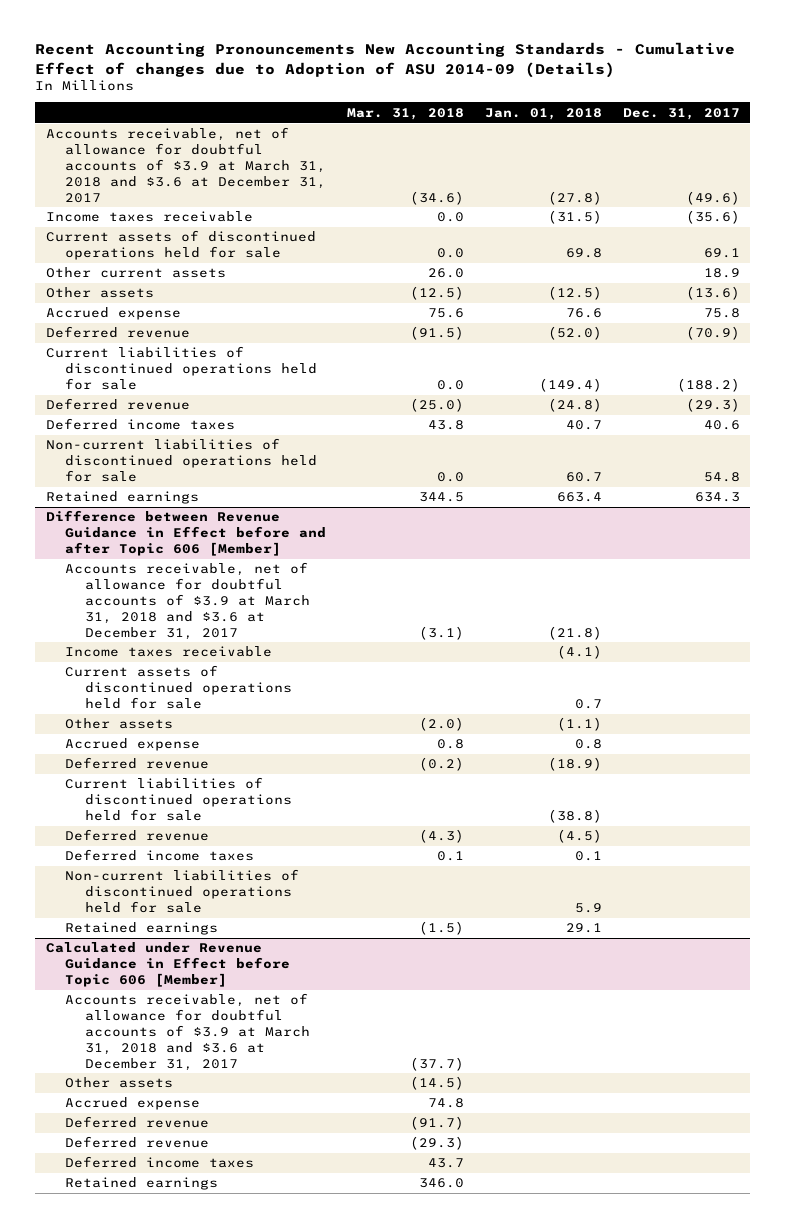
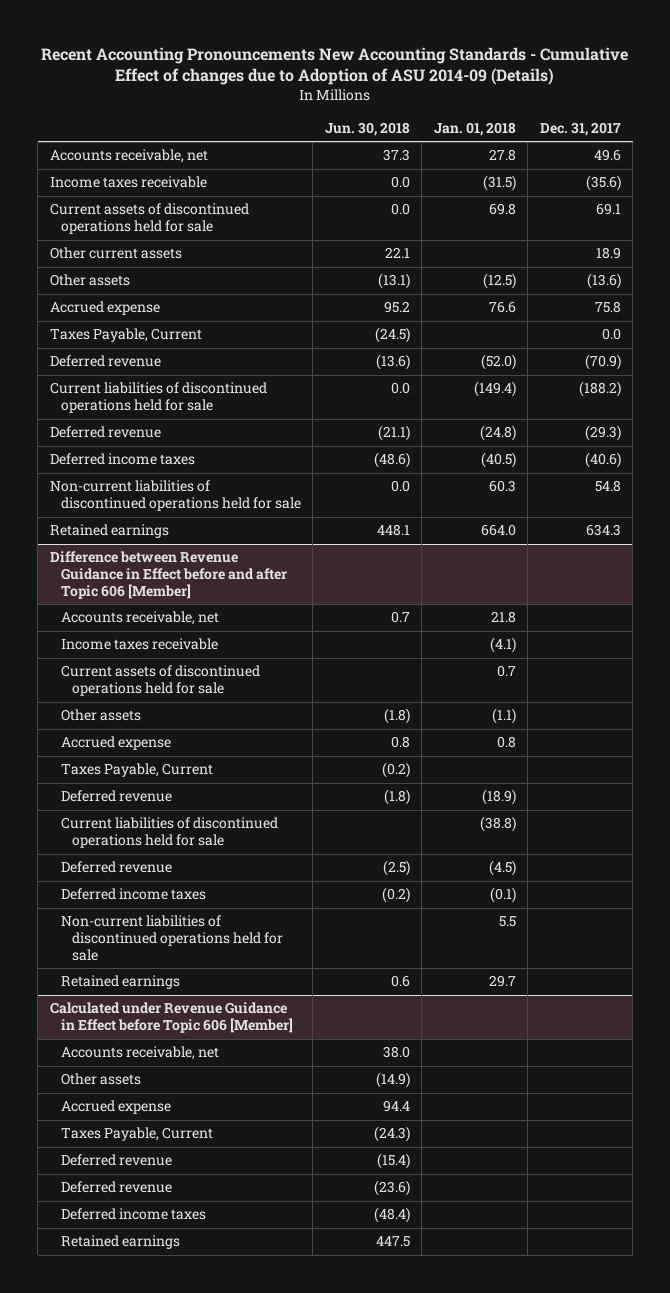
- | Mar. 31, 2018 | Jan. 01, 2018 | Dec. 31, 2017
+ | Jun. 30, 2018 | Jan. 01, 2018 | Dec. 31, 2017
- Accounts receivable, net of allowance for doubtful accounts of $3.9 at March 31, 2018 and $3.6 at December 31, 2017 | (34.6) | (27.8) | (49.6)
+ Accounts receivable, net | 37.3 | 27.8 | 49.6
+ Taxes Payable, Current | (24.5) | | 0.0
- Deferred income taxes | 43.8 | 40.7 | 40.6
- Non-current liabilities of discontinued operations held for sale | 0.0 | 60.7 | 54.8
- Retained earnings | 344.5 | 663.4 | 634.3
+ Deferred income taxes | (48.6) | (40.5) | (40.6)
+ Non-current liabilities of discontinued operations held for sale | 0.0 | 60.3 | 54.8
+ Retained earnings | 448.1 | 664.0 | 634.3
@ Difference between Revenue Guidance in Effect before and after Topic 606 [Member]
- Accounts receivable, net of allowance for doubtful accounts of $3.9 at March 31, 2018 and $3.6 at December 31, 2017 | (3.1) | (21.8) |
+ Accounts receivable, net | 0.7 | 21.8 |
+ Taxes Payable, Current | (0.2) | |
- Deferred income taxes | 0.1 | 0.1 |
- Non-current liabilities of discontinued operations held for sale | | 5.9 |
- Retained earnings | (1.5) | 29.1 |
+ Deferred income taxes | (0.2) | (0.1) |
+ Non-current liabilities of discontinued operations held for sale | | 5.5 |
+ Retained earnings | 0.6 | 29.7 |
@ Calculated under Revenue Guidance in Effect before Topic 606 [Member]
- Accounts receivable, net of allowance for doubtful accounts of $3.9 at March 31, 2018 and $3.6 at December 31, 2017 | (37.7) | |
+ Accounts receivable, net | 38.0 | |
+ Taxes Payable, Current | (24.3) | |

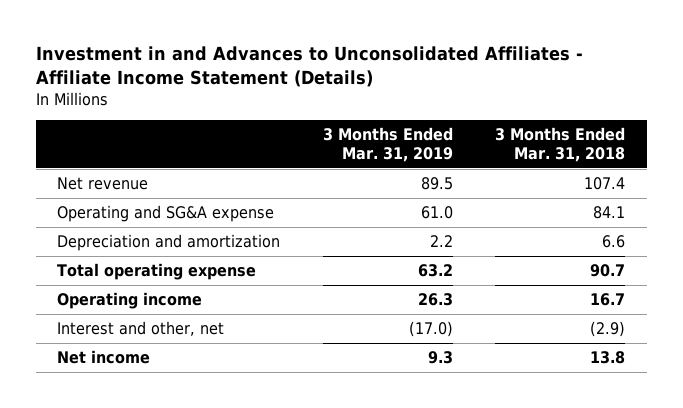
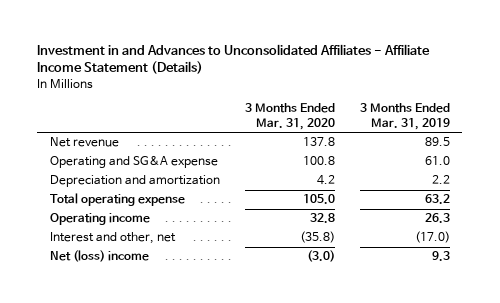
- | 3 Months Ended Mar. 31, 2019 | 3 Months Ended Mar. 31, 2018
+ | 3 Months Ended Mar. 31, 2020 | 3 Months Ended Mar. 31, 2019
- Net income | 9.3 | 13.8
+ Net (loss) income | (3.0) | 9.3

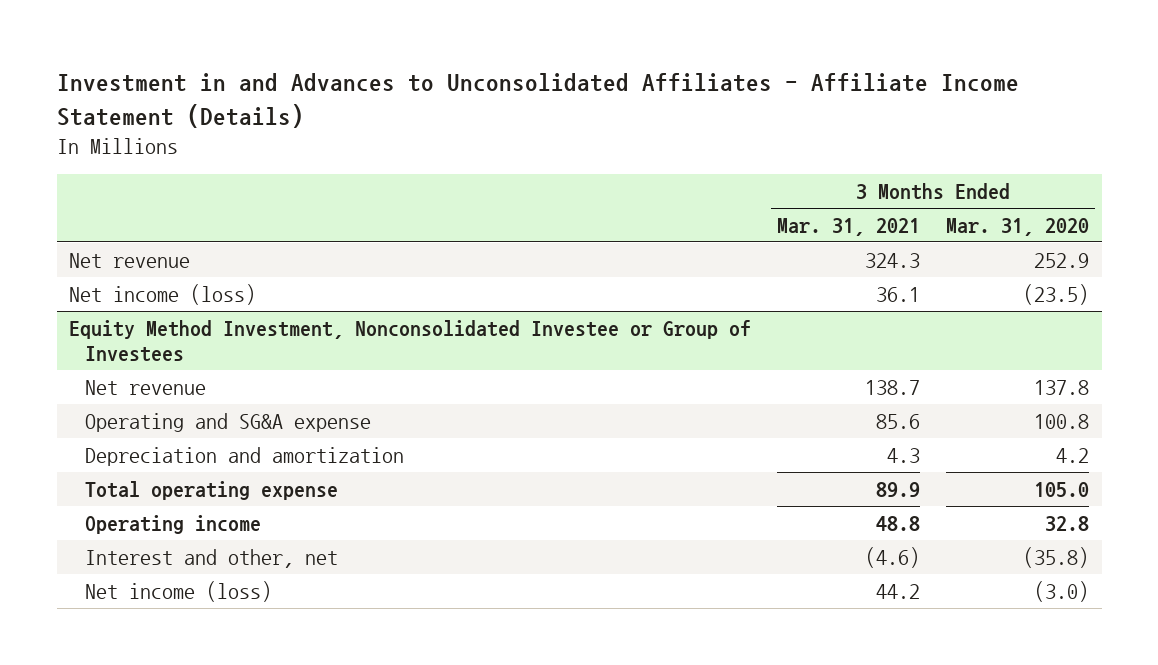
- | 3 Months Ended Mar. 31, 2020 | 3 Months Ended Mar. 31, 2019
+ | 3 Months Ended Mar. 31, 2021 | 3 Months Ended Mar. 31, 2020
+ Net revenue | 324.3 | 252.9
+ Net income (loss) | 36.1 | (23.5)
+ Equity Method Investment, Nonconsolidated Investee or Group of Investees
- Net (loss) income | (3.0) | 9.3
+ Net income (loss) | 44.2 | (3.0)

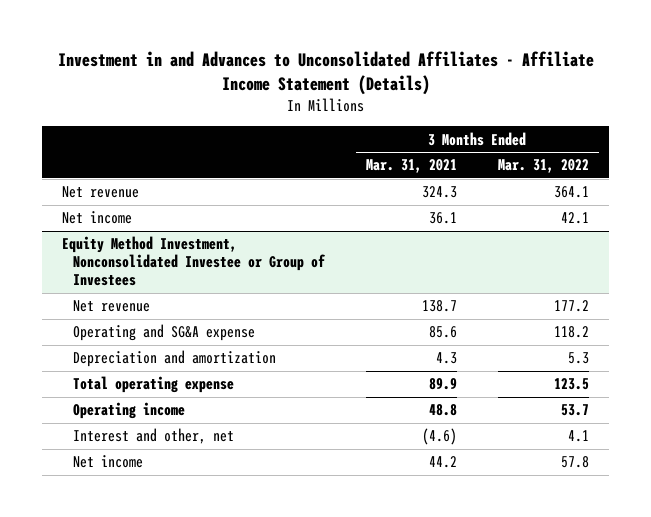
- | 3 Months Ended Mar. 31, 2021 | 3 Months Ended Mar. 31, 2020
+ | 3 Months Ended Mar. 31, 2021 | 3 Months Ended Mar. 31, 2022
- Net income (loss) | 36.1 | (23.5)
+ Net income | 36.1 | 42.1
@ Equity Method Investment, Nonconsolidated Investee or Group of Investees
- Net income (loss) | 44.2 | (3.0)
+ Net income | 44.2 | 57.8

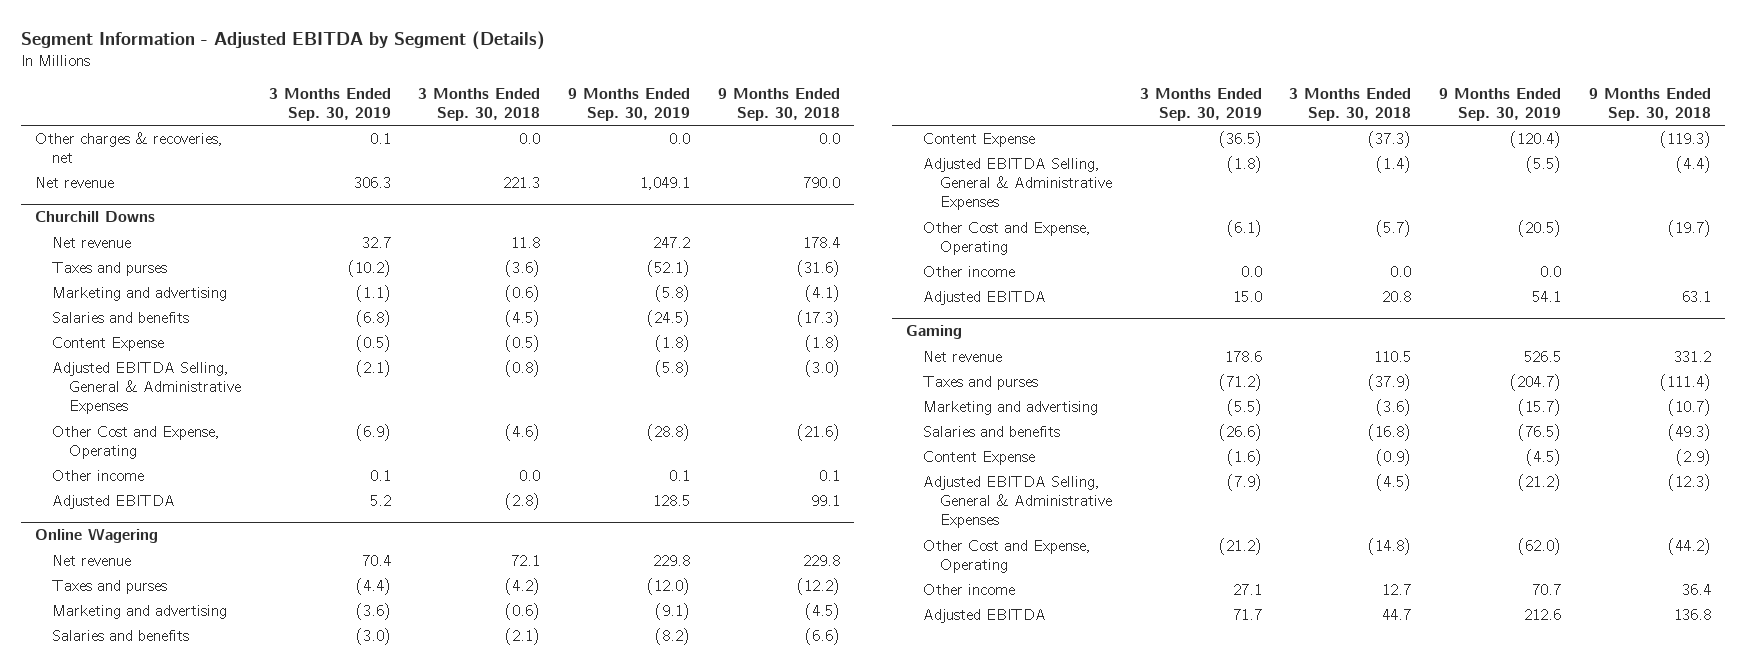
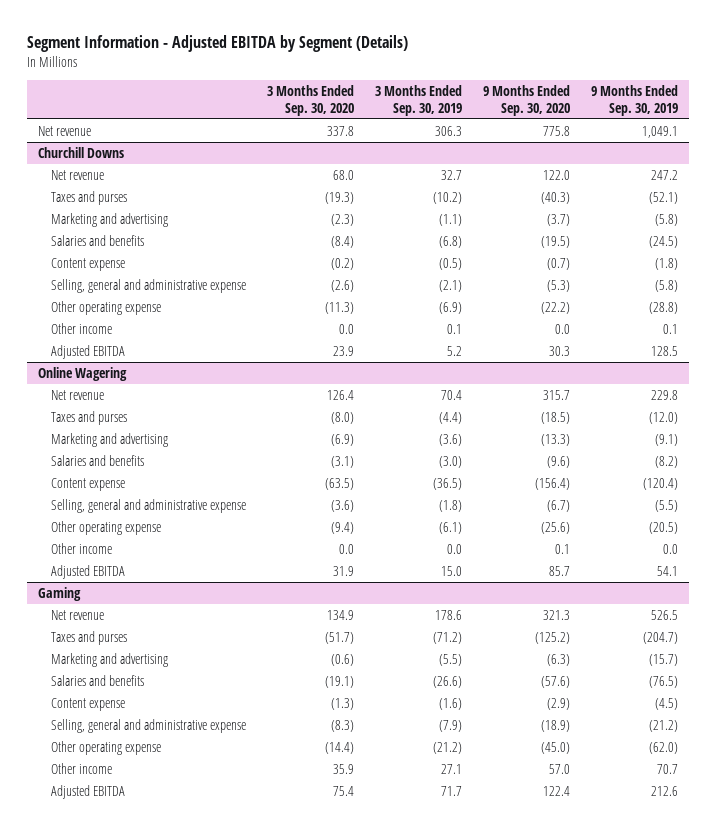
- | 3 Months Ended Sep. 30, 2019 | 3 Months Ended Sep. 30, 2018 | 9 Months Ended Sep. 30, 2019 | 9 Months Ended Sep. 30, 2018
+ | 3 Months Ended Sep. 30, 2020 | 3 Months Ended Sep. 30, 2019 | 9 Months Ended Sep. 30, 2020 | 9 Months Ended Sep. 30, 2019
- Other charges & recoveries, net | 0.1 | 0.0 | 0.0 | 0.0
@ Churchill Downs
- Content Expense | (0.5) | (0.5) | (1.8) | (1.8)
- Adjusted EBITDA Selling, General & Administrative Expenses | (2.1) | (0.8) | (5.8) | (3.0)
- Other Cost and Expense, Operating | (6.9) | (4.6) | (28.8) | (21.6)
+ Content expense | (0.2) | (0.5) | (0.7) | (1.8)
+ Selling, general and administrative expense | (2.6) | (2.1) | (5.3) | (5.8)
+ Other operating expense | (11.3) | (6.9) | (22.2) | (28.8)
@ Online Wagering
- Content Expense | (36.5) | (37.3) | (120.4) | (119.3)
- Adjusted EBITDA Selling, General & Administrative Expenses | (1.8) | (1.4) | (5.5) | (4.4)
- Other Cost and Expense, Operating | (6.1) | (5.7) | (20.5) | (19.7)
+ Content expense | (63.5) | (36.5) | (156.4) | (120.4)
+ Selling, general and administrative expense | (3.6) | (1.8) | (6.7) | (5.5)
+ Other operating expense | (9.4) | (6.1) | (25.6) | (20.5)
@ Gaming
- Content Expense | (1.6) | (0.9) | (4.5) | (2.9)
- Adjusted EBITDA Selling, General & Administrative Expenses | (7.9) | (4.5) | (21.2) | (12.3)
- Other Cost and Expense, Operating | (21.2) | (14.8) | (62.0) | (44.2)
+ Content expense | (1.3) | (1.6) | (2.9) | (4.5)
+ Selling, general and administrative expense | (8.3) | (7.9) | (18.9) | (21.2)
+ Other operating expense | (14.4) | (21.2) | (45.0) | (62.0)

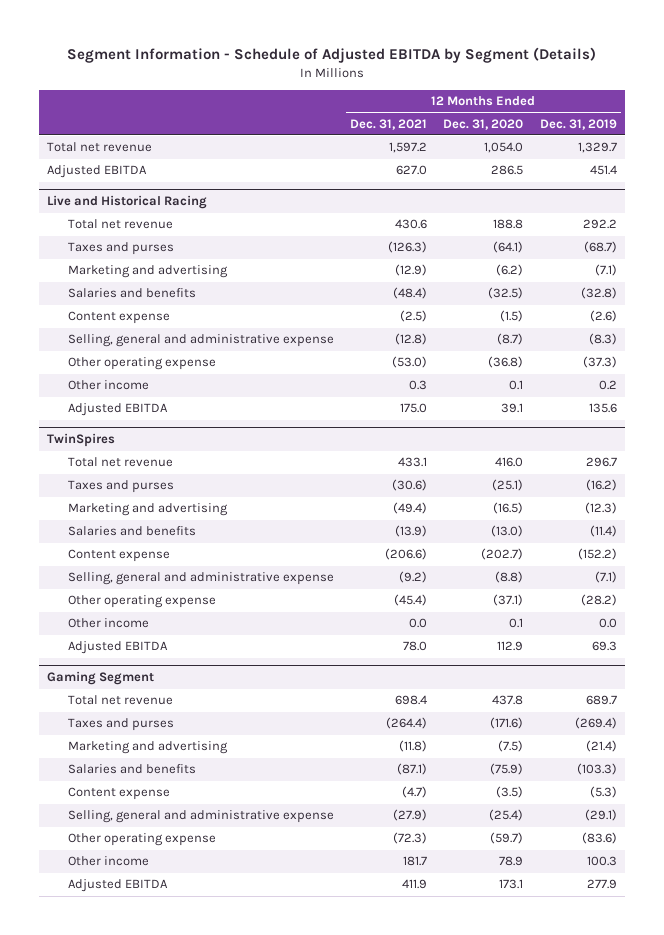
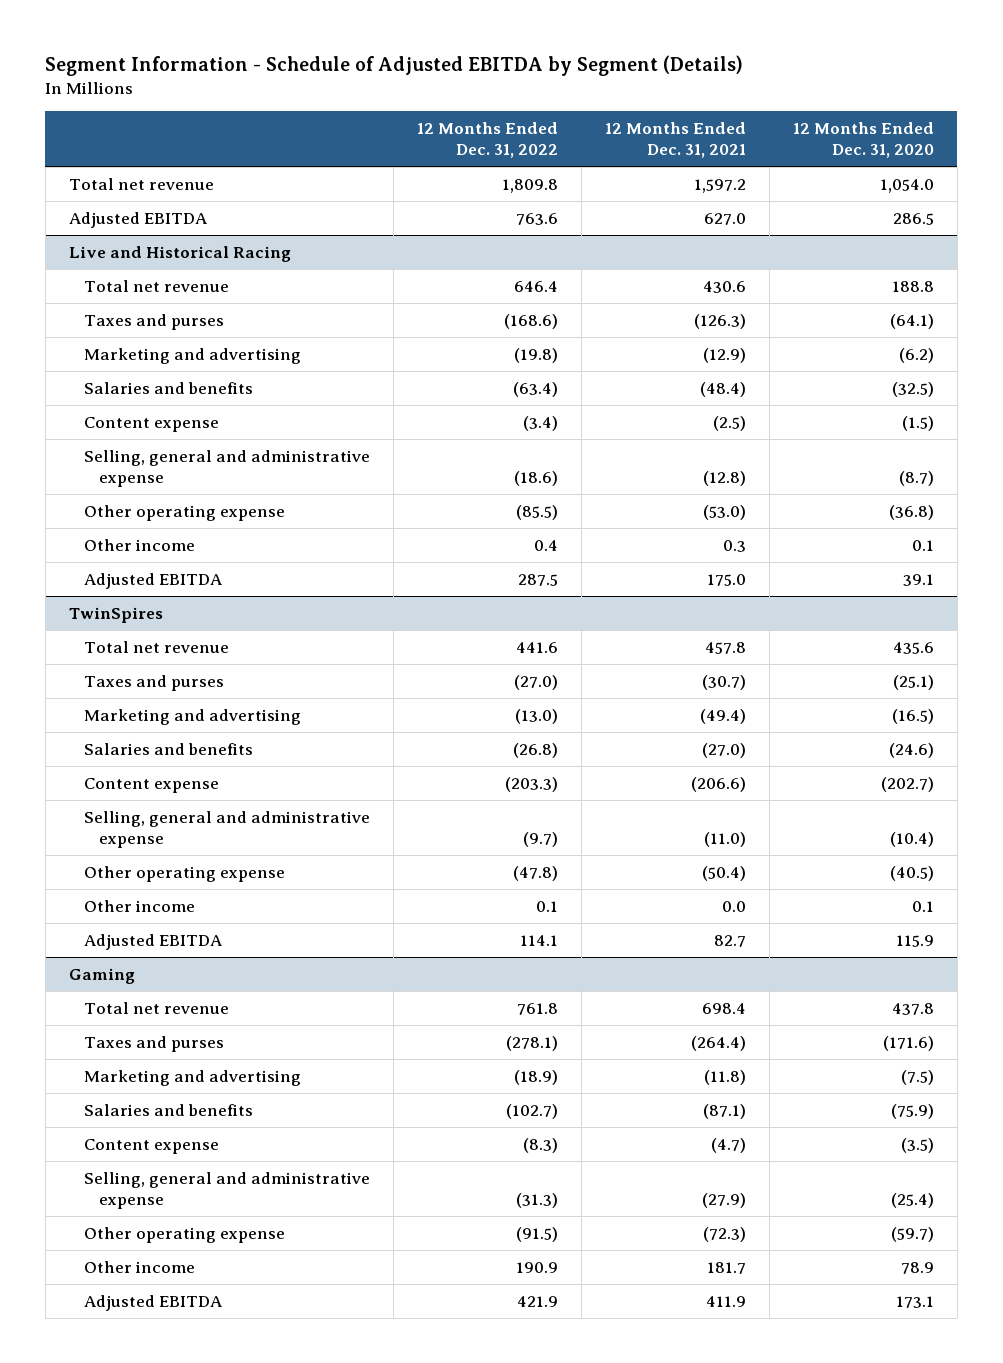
- | 12 Months Ended Dec. 31, 2021 | 12 Months Ended Dec. 31, 2020 | 12 Months Ended Dec. 31, 2019
+ | 12 Months Ended Dec. 31, 2022 | 12 Months Ended Dec. 31, 2021 | 12 Months Ended Dec. 31, 2020
@ TwinSpires
- Total net revenue | 433.1 | 416.0 | 296.7
- Taxes and purses | (30.6) | (25.1) | (16.2)
+ Total net revenue | 441.6 | 457.8 | 435.6
+ Taxes and purses | (27.0) | (30.7) | (25.1)
- Salaries and benefits | (13.9) | (13.0) | (11.4)
+ Salaries and benefits | (26.8) | (27.0) | (24.6)
- Selling, general and administrative expense | (9.2) | (8.8) | (7.1)
- Other operating expense | (45.4) | (37.1) | (28.2)
+ Selling, general and administrative expense | (9.7) | (11.0) | (10.4)
+ Other operating expense | (47.8) | (50.4) | (40.5)
- Adjusted EBITDA | 78.0 | 112.9 | 69.3
- Gaming Segment
@ TwinSpires
+ Adjusted EBITDA | 114.1 | 82.7 | 115.9
+ Gaming

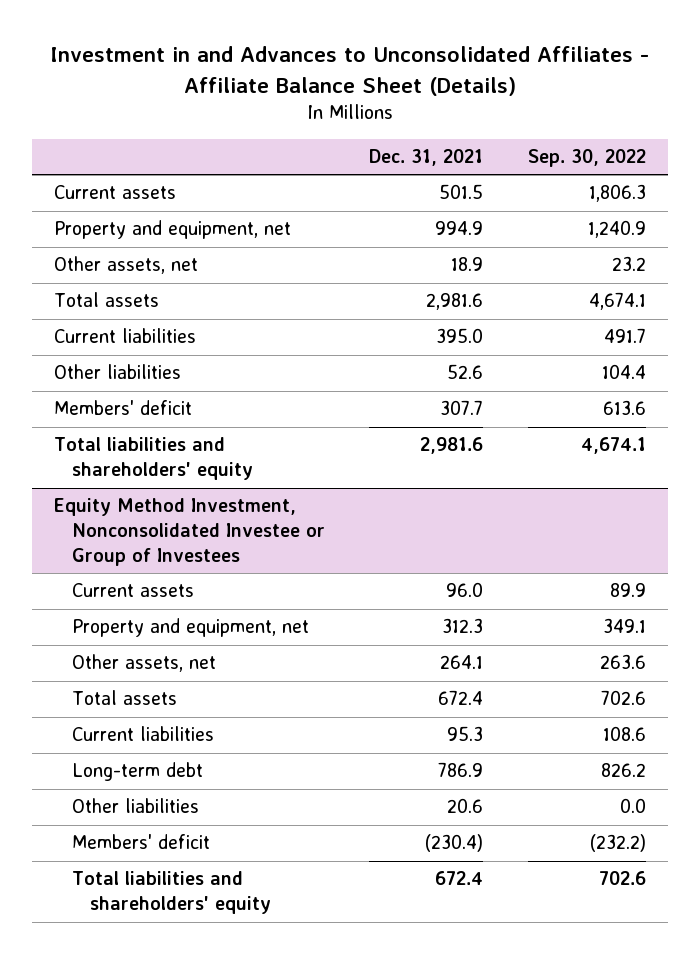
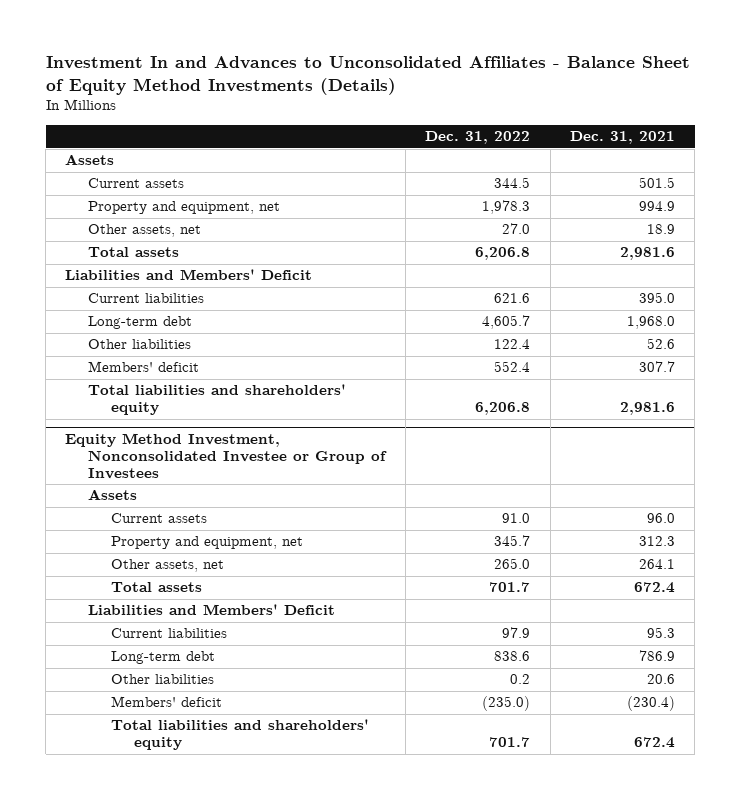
- Investment in and Advances to Unconsolidated Affiliates - Affiliate Balance Sheet (Details)
+ Investment In and Advances to Unconsolidated Affiliates - Balance Sheet of Equity Method Investments (Details)
- | Dec. 31, 2021 | Sep. 30, 2022
+ | Dec. 31, 2022 | Dec. 31, 2021
+ Assets
+ Liabilities and Members' Deficit
+ Long-term debt | 4,605.7 | 1,968.0
@ Equity Method Investment, Nonconsolidated Investee or Group of Investees
+ Assets
+ Liabilities and Members' Deficit

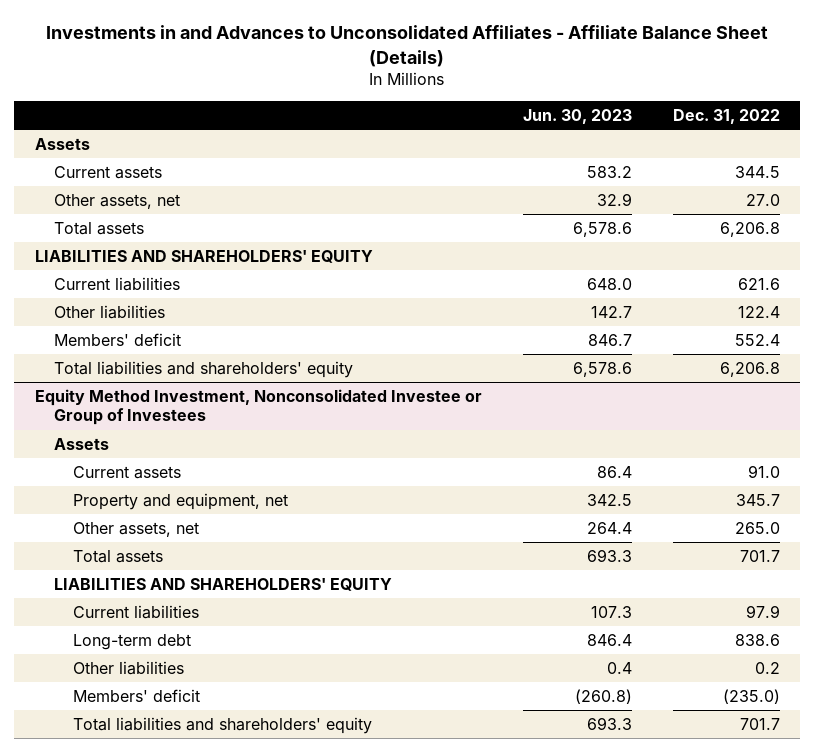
- Investment In and Advances to Unconsolidated Affiliates - Balance Sheet of Equity Method Investments (Details)
+ Investments in and Advances to Unconsolidated Affiliates - Affiliate Balance Sheet (Details)
- | Dec. 31, 2022 | Dec. 31, 2021
+ | Jun. 30, 2023 | Dec. 31, 2022
- Property and equipment, net | 1,978.3 | 994.9
- Liabilities and Members' Deficit
+ LIABILITIES AND SHAREHOLDERS' EQUITY
- Long-term debt | 4,605.7 | 1,968.0
@ Equity Method Investment, Nonconsolidated Investee or Group of Investees
- Liabilities and Members' Deficit
+ LIABILITIES AND SHAREHOLDERS' EQUITY

